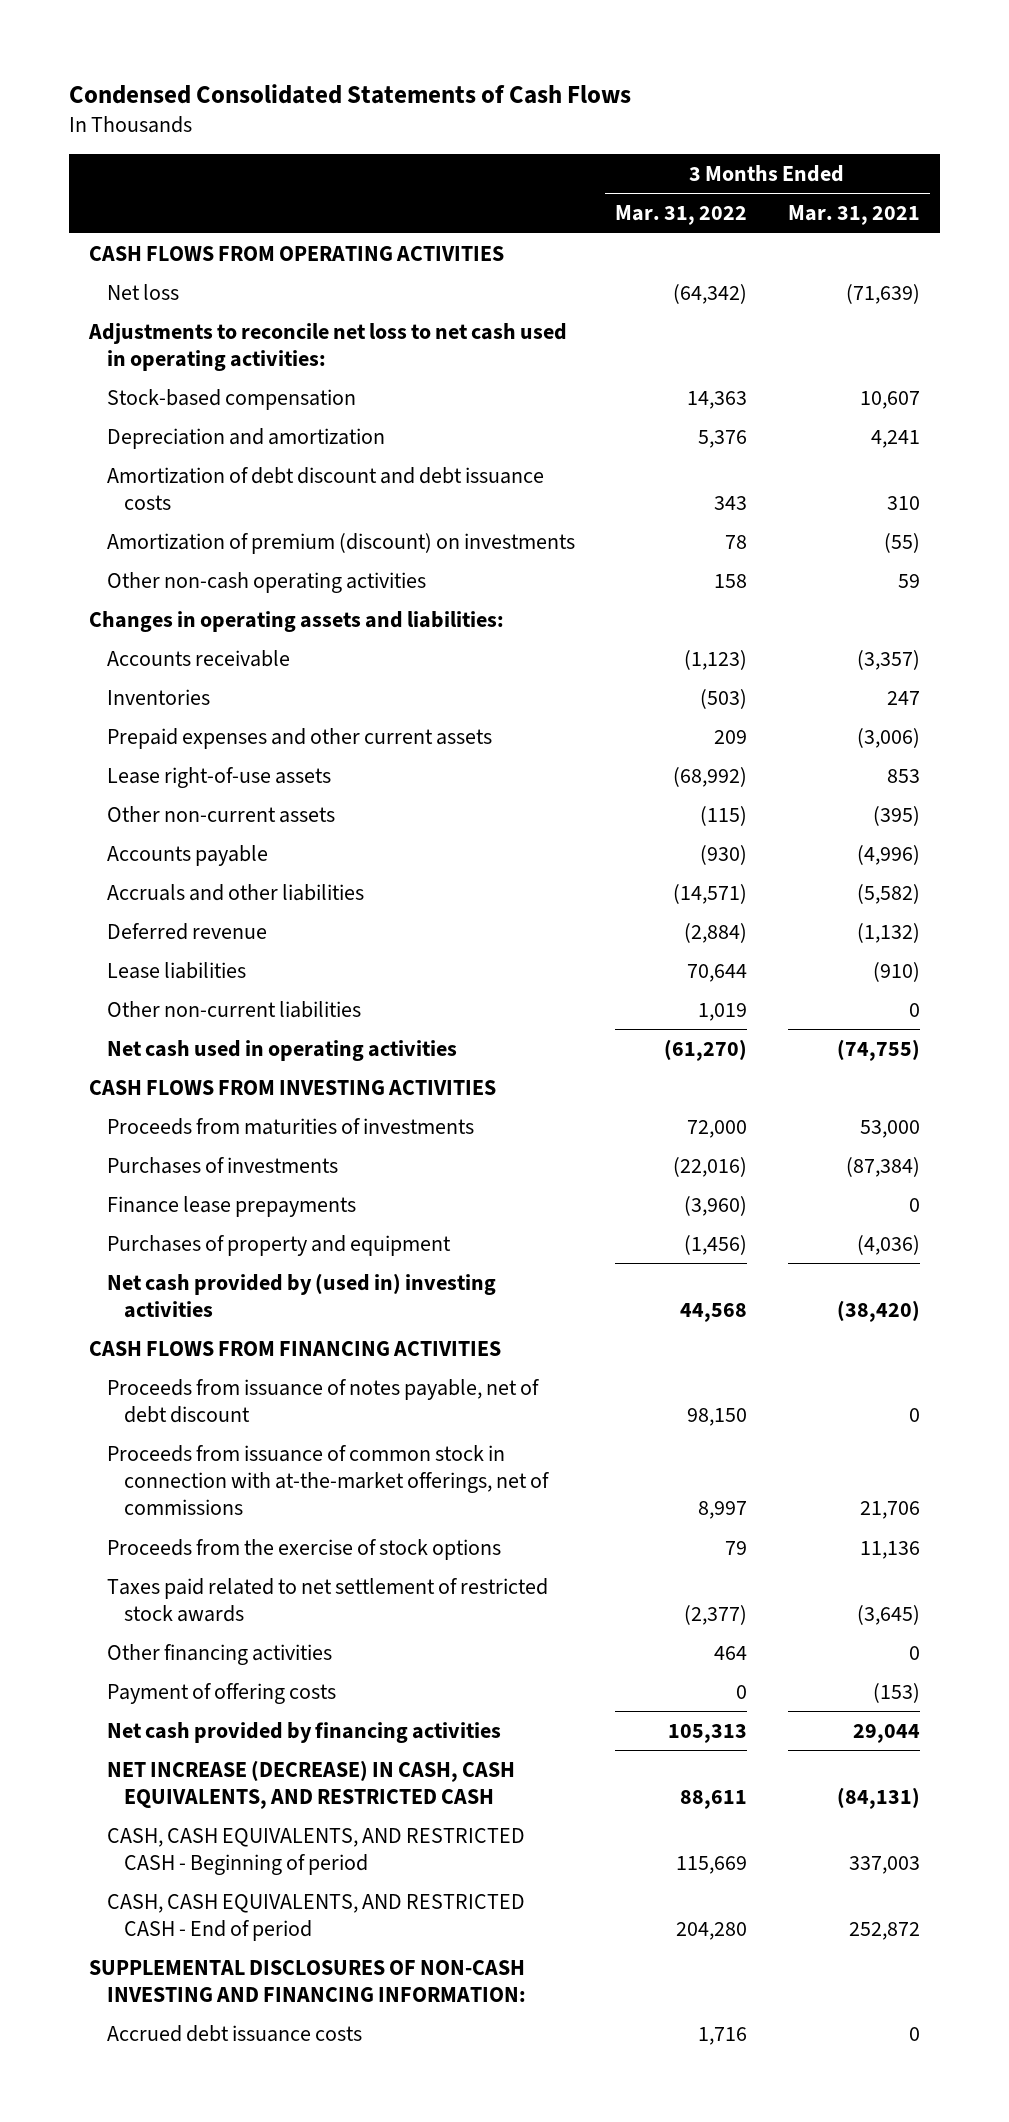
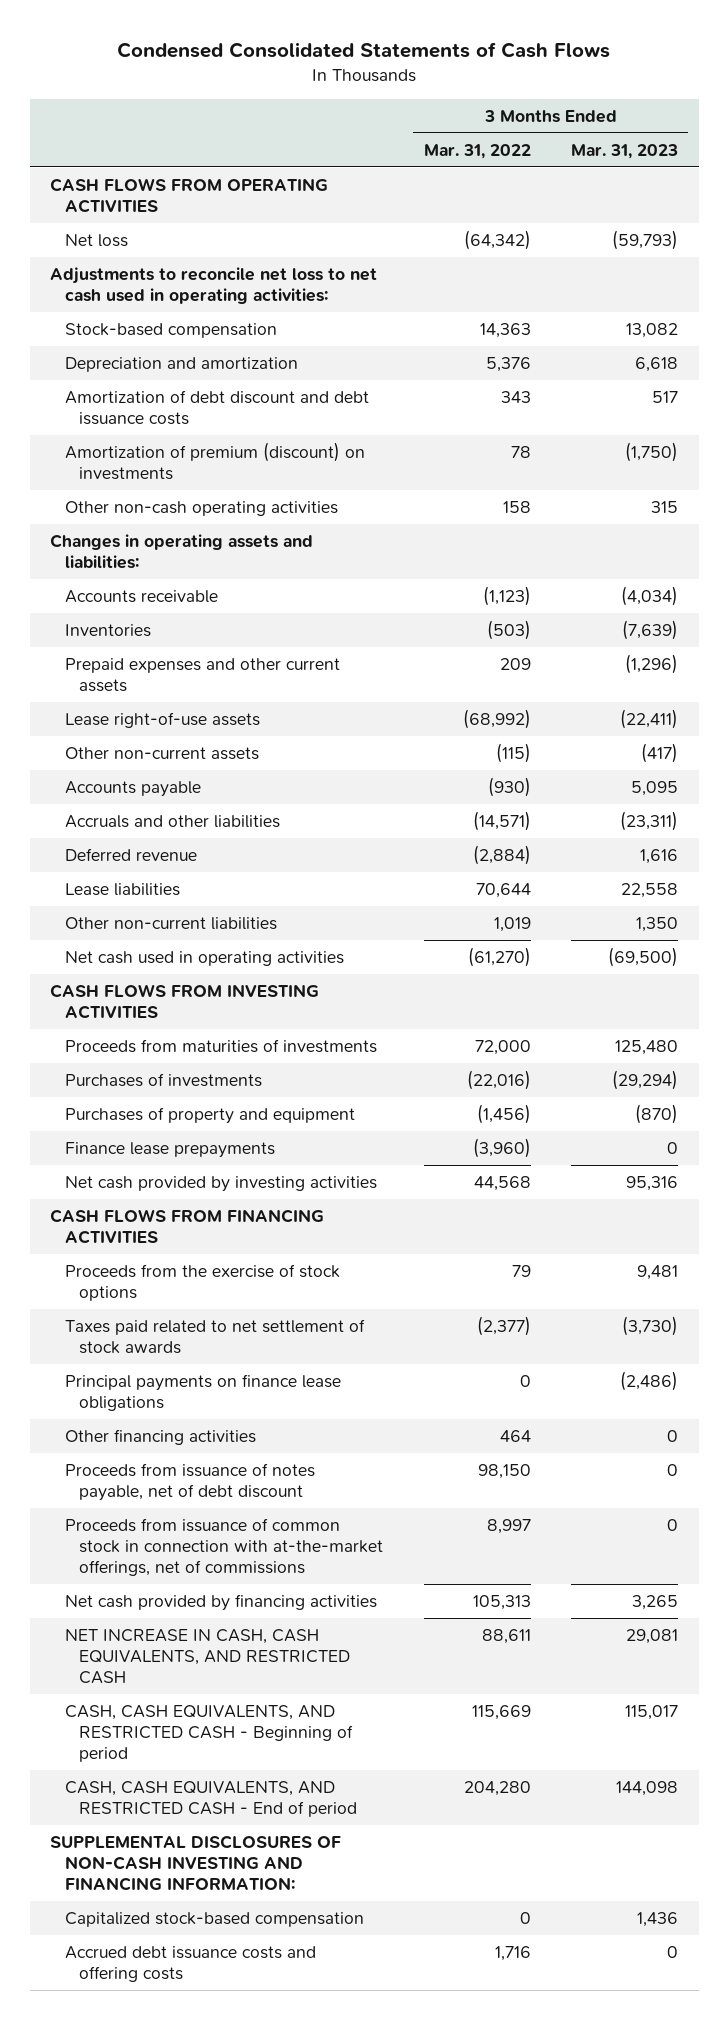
- | 3 Months Ended Mar. 31, 2022 | 3 Months Ended Mar. 31, 2021
+ | 3 Months Ended Mar. 31, 2022 | 3 Months Ended Mar. 31, 2023
- Net cash provided by (used in) investing activities | 44,568 | (38,420)
moved down: Finance lease prepayments | (3,960) | 0
+ Net cash provided by investing activities | 44,568 | 95,316
- Taxes paid related to net settlement of restricted stock awards | (2,377) | (3,645)
+ Taxes paid related to net settlement of stock awards | (2,377) | (3,730)
+ Principal payments on finance lease obligations | 0 | (2,486)
- Payment of offering costs | 0 | (153)
moved down: Proceeds from issuance of notes payable, net of debt discount | 98,150 | 0
moved down: Proceeds from issuance of common stock in connection with at-the-market offerings, net of commissions | 8,997 | 0
- NET INCREASE (DECREASE) IN CASH, CASH EQUIVALENTS, AND RESTRICTED CASH | 88,611 | (84,131)
+ NET INCREASE IN CASH, CASH EQUIVALENTS, AND RESTRICTED CASH | 88,611 | 29,081
- Accrued debt issuance costs | 1,716 | 0
+ Capitalized stock-based compensation | 0 | 1,436
+ Accrued debt issuance costs and offering costs | 1,716 | 0

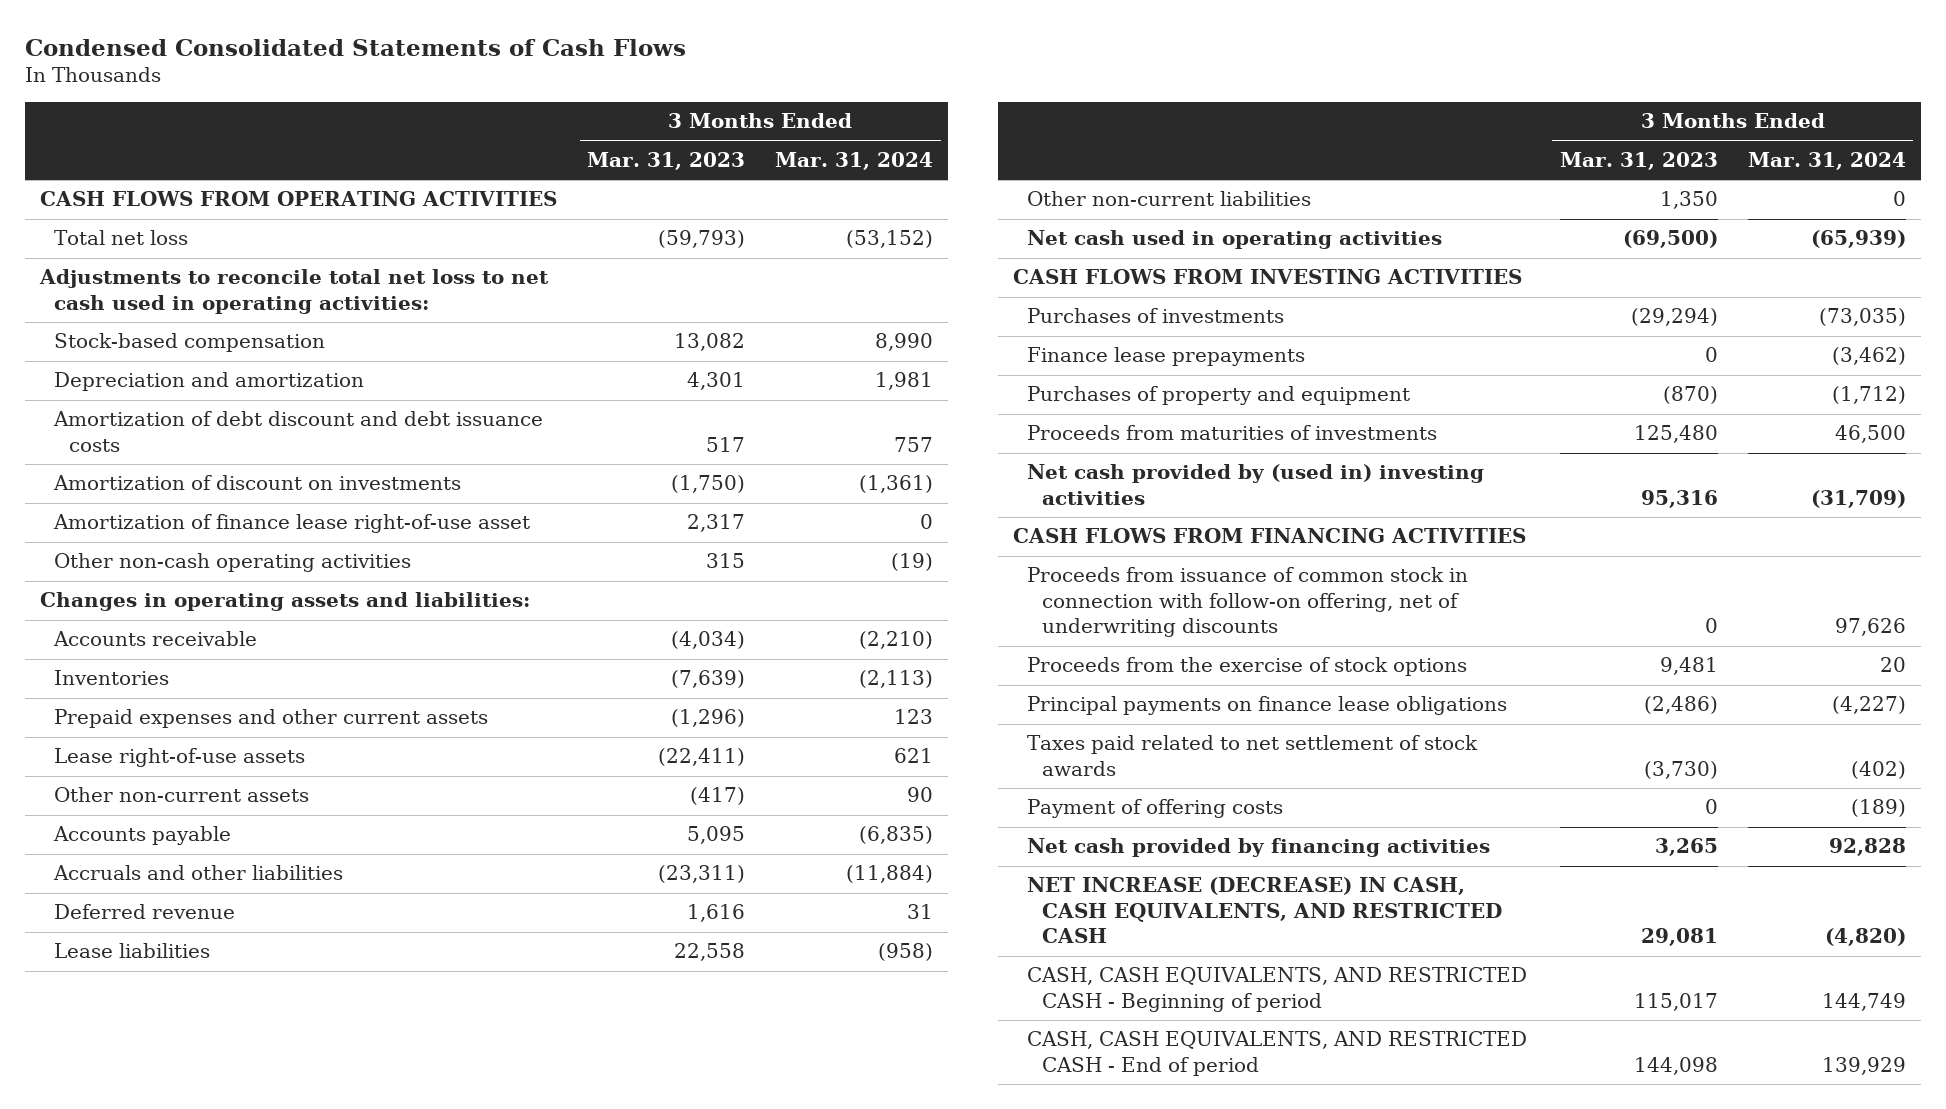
- | 3 Months Ended Mar. 31, 2022 | 3 Months Ended Mar. 31, 2023
+ | 3 Months Ended Mar. 31, 2023 | 3 Months Ended Mar. 31, 2024
- Net loss | (64,342) | (59,793)
- Adjustments to reconcile net loss to net cash used in operating activities:
+ Total net loss | (59,793) | (53,152)
+ Adjustments to reconcile total net loss to net cash used in operating activities:
- Depreciation and amortization | 5,376 | 6,618
+ Depreciation and amortization | 4,301 | 1,981
- Amortization of premium (discount) on investments | 78 | (1,750)
+ Amortization of discount on investments | (1,750) | (1,361)
+ Amortization of finance lease right-of-use asset | 2,317 | 0
- Net cash provided by investing activities | 44,568 | 95,316
moved down: Purchases of property and equipment | (870) | (1,712)
moved down: Proceeds from maturities of investments | 125,480 | 46,500
+ Net cash provided by (used in) investing activities | 95,316 | (31,709)
+ Proceeds from issuance of common stock in connection with follow-on offering, net of underwriting discounts | 0 | 97,626
- Other financing activities | 464 | 0
- Proceeds from issuance of notes payable, net of debt discount | 98,150 | 0
- Proceeds from issuance of common stock in connection with at-the-market offerings, net of commissions | 8,997 | 0
moved down: Taxes paid related to net settlement of stock awards | (3,730) | (402)
+ Payment of offering costs | 0 | (189)
- NET INCREASE IN CASH, CASH EQUIVALENTS, AND RESTRICTED CASH | 88,611 | 29,081
+ NET INCREASE (DECREASE) IN CASH, CASH EQUIVALENTS, AND RESTRICTED CASH | 29,081 | (4,820)
- SUPPLEMENTAL DISCLOSURES OF NON-CASH INVESTING AND FINANCING INFORMATION:
- Capitalized stock-based compensation | 0 | 1,436
- Accrued debt issuance costs and offering costs | 1,716 | 0

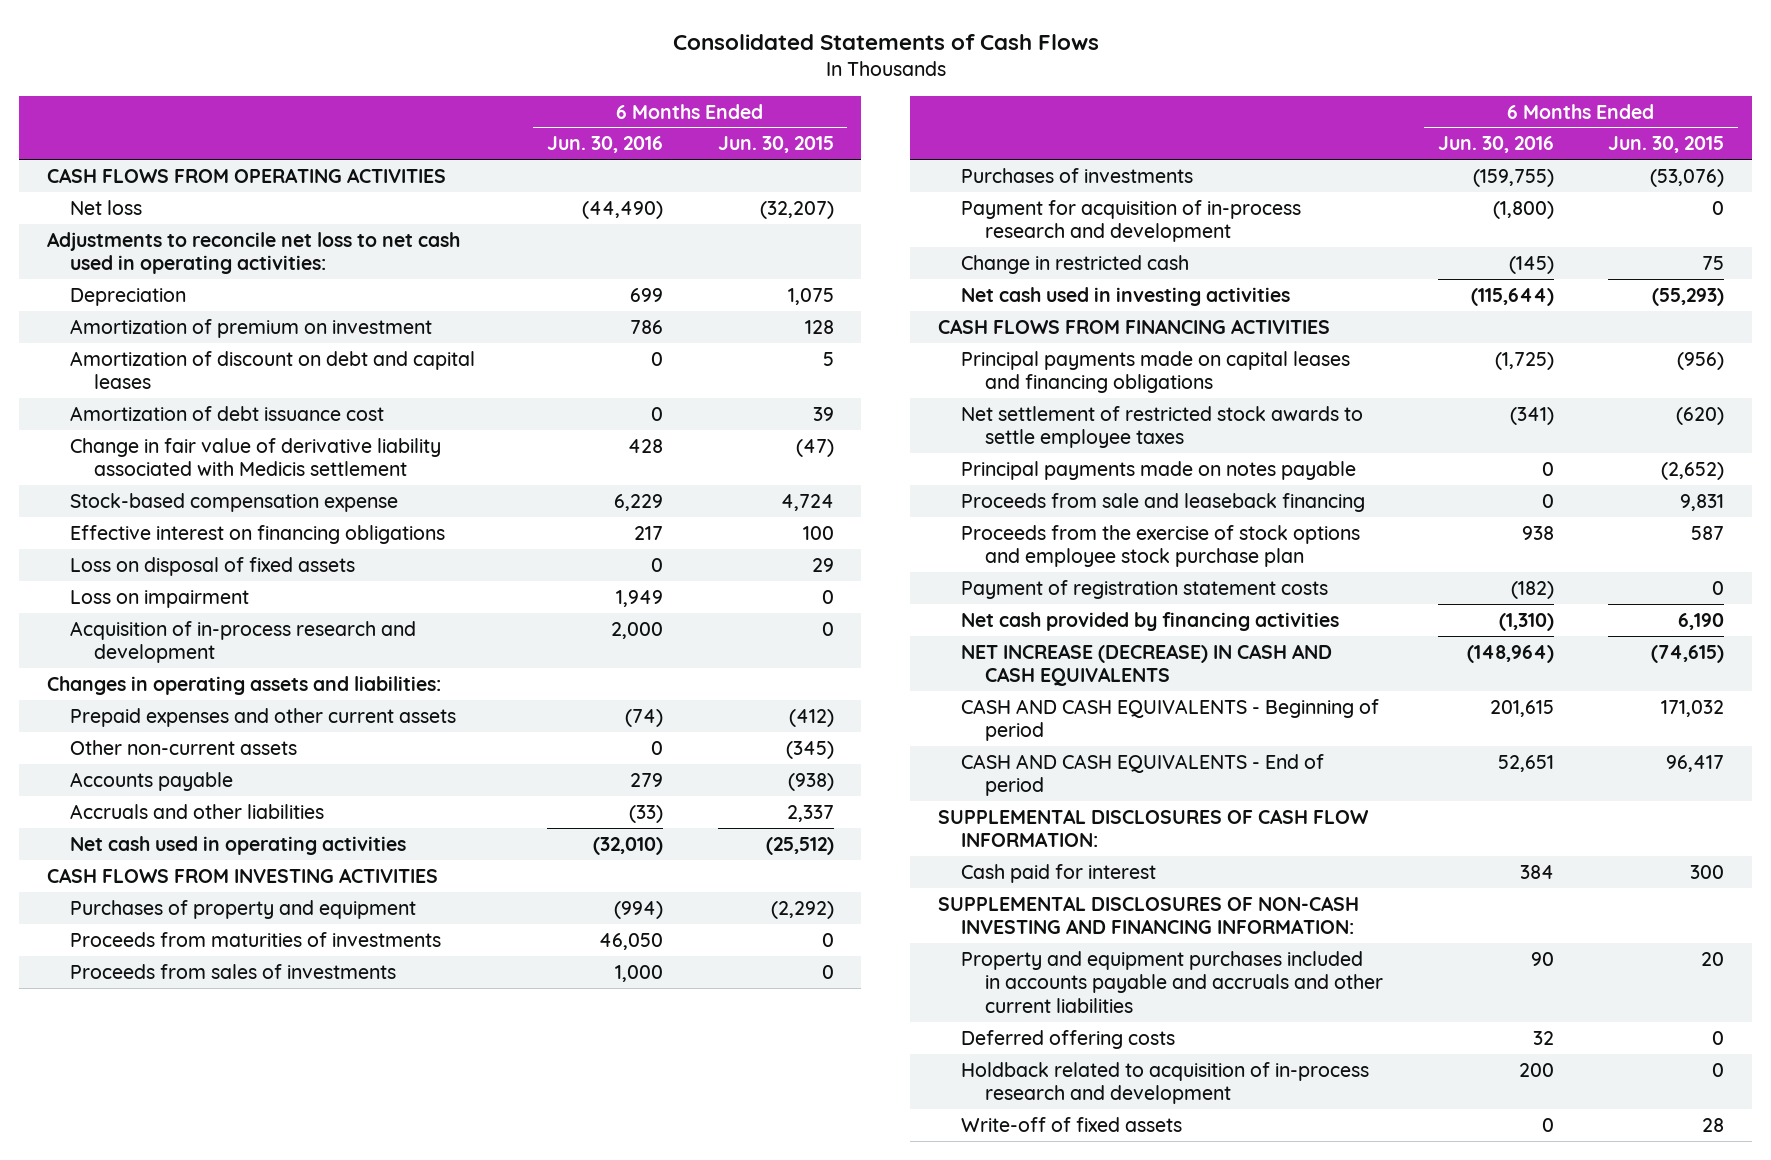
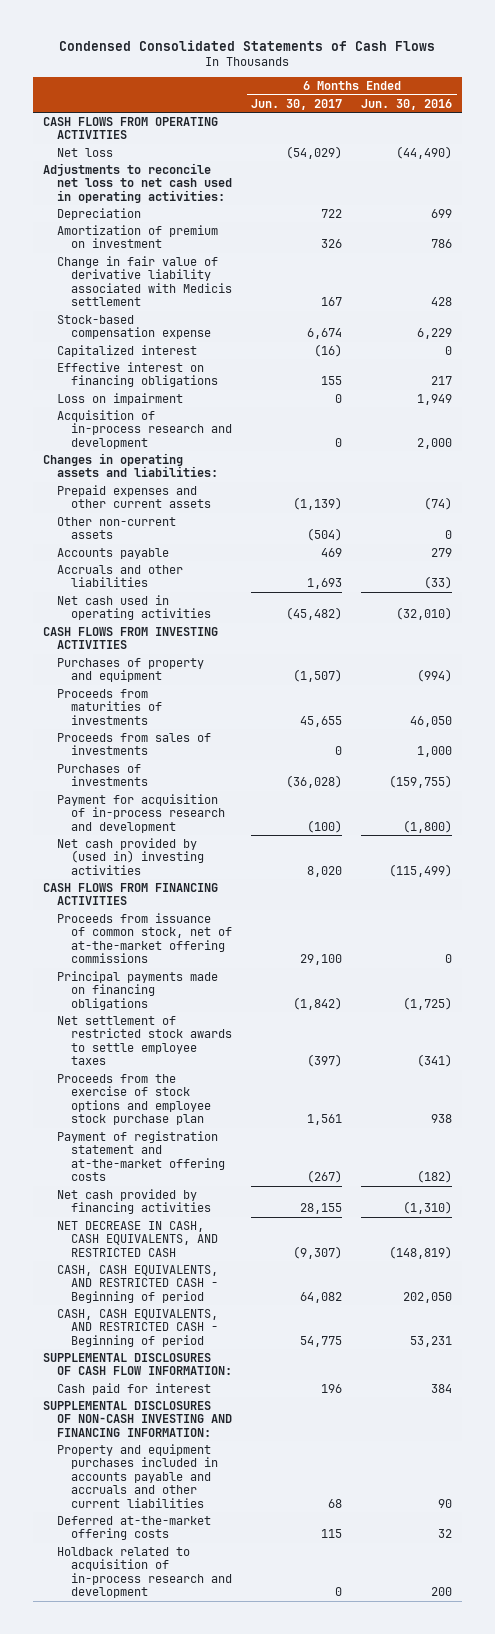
- Consolidated Statements of Cash Flows
+ Condensed Consolidated Statements of Cash Flows
- | 6 Months Ended Jun. 30, 2016 | 6 Months Ended Jun. 30, 2015
+ | 6 Months Ended Jun. 30, 2017 | 6 Months Ended Jun. 30, 2016
- Amortization of discount on debt and capital leases | 0 | 5
- Amortization of debt issuance cost | 0 | 39
+ Capitalized interest | (16) | 0
- Loss on disposal of fixed assets | 0 | 29
- Change in restricted cash | (145) | 75
- Net cash used in investing activities | (115,644) | (55,293)
+ Net cash provided by (used in) investing activities | 8,020 | (115,499)
- Principal payments made on capital leases and financing obligations | (1,725) | (956)
+ Proceeds from issuance of common stock, net of at-the-market offering commissions | 29,100 | 0
+ Principal payments made on financing obligations | (1,842) | (1,725)
- Principal payments made on notes payable | 0 | (2,652)
- Proceeds from sale and leaseback financing | 0 | 9,831
- Payment of registration statement costs | (182) | 0
+ Payment of registration statement and at-the-market offering costs | (267) | (182)
- NET INCREASE (DECREASE) IN CASH AND CASH EQUIVALENTS | (148,964) | (74,615)
- CASH AND CASH EQUIVALENTS - Beginning of period | 201,615 | 171,032
- CASH AND CASH EQUIVALENTS - End of period | 52,651 | 96,417
+ NET DECREASE IN CASH, CASH EQUIVALENTS, AND RESTRICTED CASH | (9,307) | (148,819)
+ CASH, CASH EQUIVALENTS, AND RESTRICTED CASH - Beginning of period | 64,082 | 202,050
+ CASH, CASH EQUIVALENTS, AND RESTRICTED CASH - Beginning of period | 54,775 | 53,231
- Deferred offering costs | 32 | 0
+ Deferred at-the-market offering costs | 115 | 32
- Write-off of fixed assets | 0 | 28

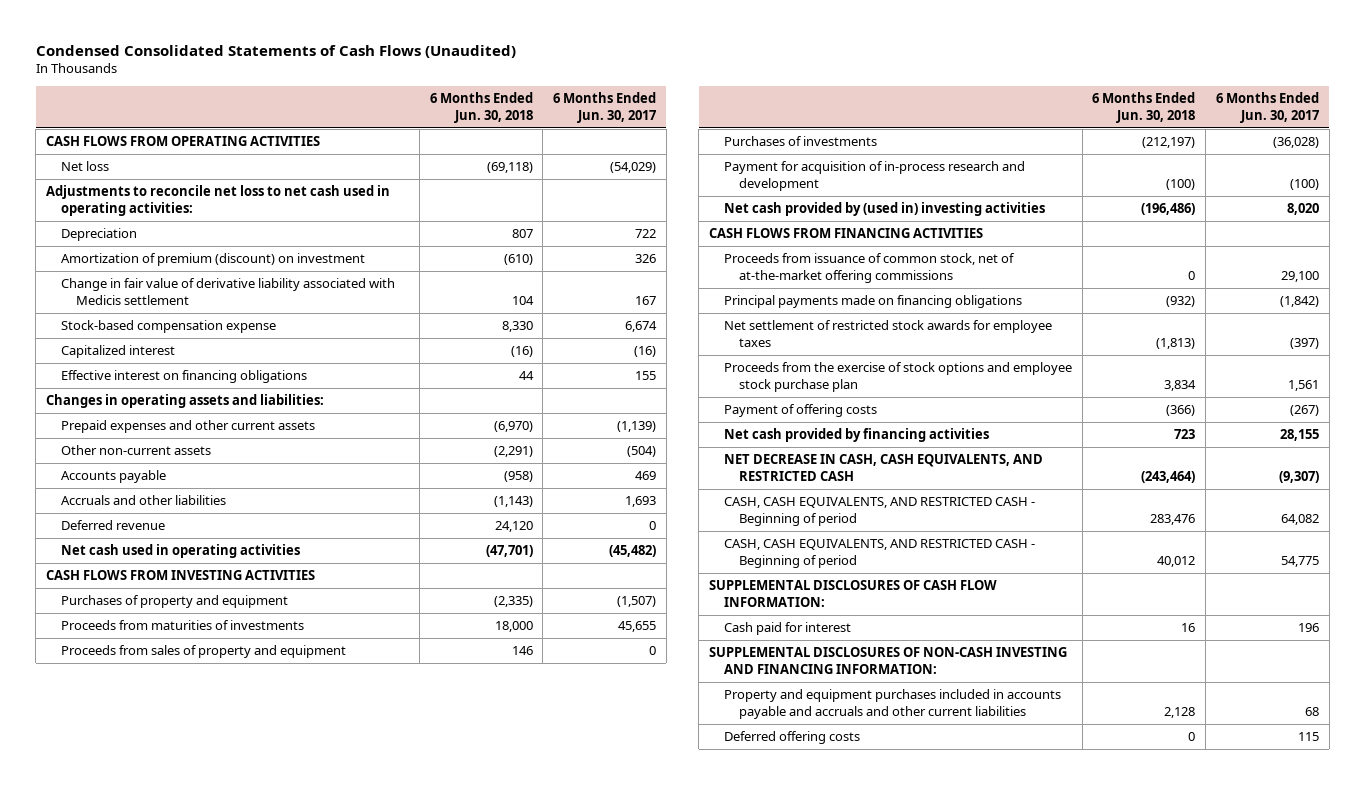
- Condensed Consolidated Statements of Cash Flows
+ Condensed Consolidated Statements of Cash Flows (Unaudited)
- | 6 Months Ended Jun. 30, 2017 | 6 Months Ended Jun. 30, 2016
+ | 6 Months Ended Jun. 30, 2018 | 6 Months Ended Jun. 30, 2017
- Amortization of premium on investment | 326 | 786
+ Amortization of premium (discount) on investment | (610) | 326
- Loss on impairment | 0 | 1,949
- Acquisition of in-process research and development | 0 | 2,000
+ Deferred revenue | 24,120 | 0
- Proceeds from sales of investments | 0 | 1,000
+ Proceeds from sales of property and equipment | 146 | 0
- Net settlement of restricted stock awards to settle employee taxes | (397) | (341)
+ Net settlement of restricted stock awards for employee taxes | (1,813) | (397)
- Payment of registration statement and at-the-market offering costs | (267) | (182)
+ Payment of offering costs | (366) | (267)
- Deferred at-the-market offering costs | 115 | 32
- Holdback related to acquisition of in-process research and development | 0 | 200
+ Deferred offering costs | 0 | 115

